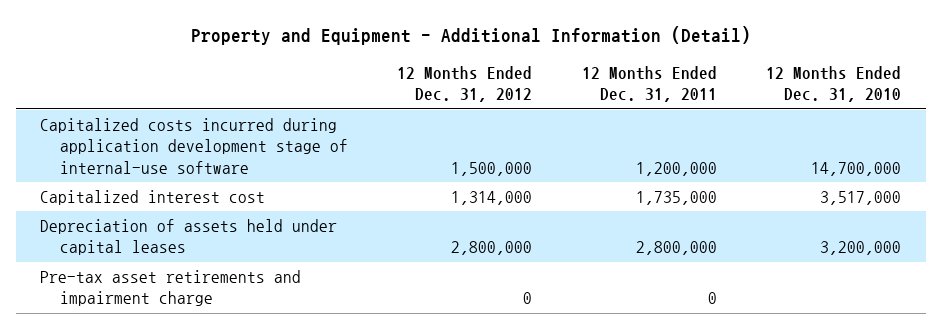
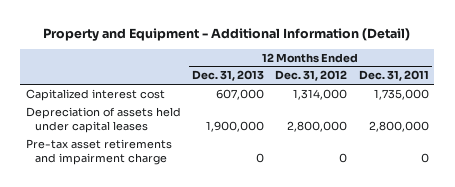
- | 12 Months Ended Dec. 31, 2012 | 12 Months Ended Dec. 31, 2011 | 12 Months Ended Dec. 31, 2010
+ | 12 Months Ended Dec. 31, 2013 | 12 Months Ended Dec. 31, 2012 | 12 Months Ended Dec. 31, 2011
- Capitalized costs incurred during application development stage of internal-use software | 1,500,000 | 1,200,000 | 14,700,000

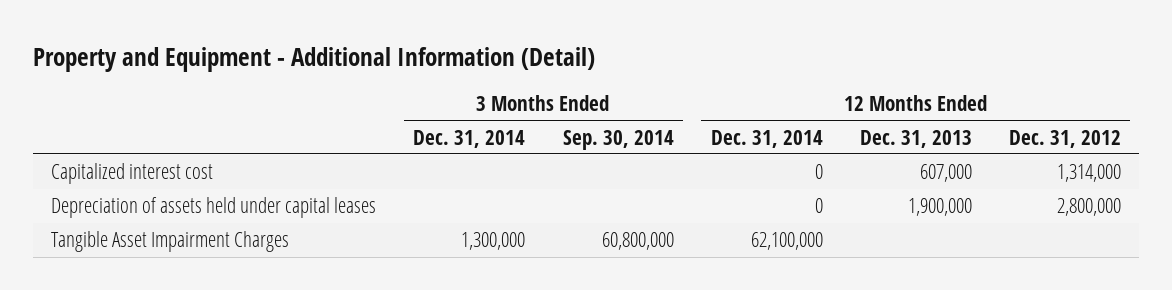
- | 12 Months Ended Dec. 31, 2013 | 12 Months Ended Dec. 31, 2012 | 12 Months Ended Dec. 31, 2011
+ | 3 Months Ended Dec. 31, 2014 | 3 Months Ended Sep. 30, 2014 | 12 Months Ended Dec. 31, 2014 | 12 Months Ended Dec. 31, 2013 | 12 Months Ended Dec. 31, 2012
- Pre-tax asset retirements and impairment charge | 0 | 0 | 0
+ Tangible Asset Impairment Charges | 1,300,000 | 60,800,000 | 62,100,000 | |

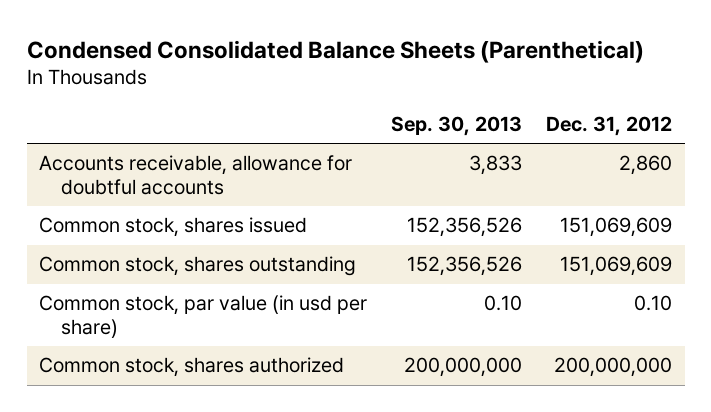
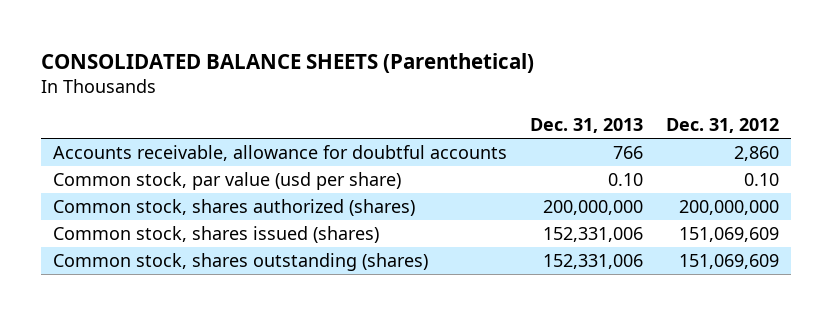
- Condensed Consolidated Balance Sheets (Parenthetical)
+ CONSOLIDATED BALANCE SHEETS (Parenthetical)
- | Sep. 30, 2013 | Dec. 31, 2012
+ | Dec. 31, 2013 | Dec. 31, 2012
- Common stock, shares issued | 152,356,526 | 151,069,609
- Common stock, shares outstanding | 152,356,526 | 151,069,609
- Common stock, par value (in usd per share) | 0.10 | 0.10
- Common stock, shares authorized | 200,000,000 | 200,000,000
+ Common stock, par value (usd per share) | 0.10 | 0.10
+ Common stock, shares authorized (shares) | 200,000,000 | 200,000,000
+ Common stock, shares issued (shares) | 152,331,006 | 151,069,609
+ Common stock, shares outstanding (shares) | 152,331,006 | 151,069,609

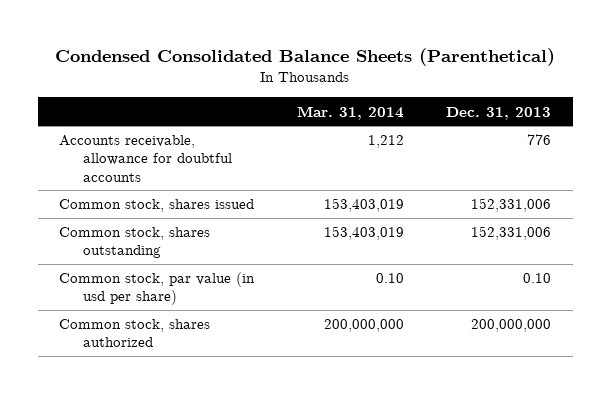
- CONSOLIDATED BALANCE SHEETS (Parenthetical)
+ Condensed Consolidated Balance Sheets (Parenthetical)
- | Dec. 31, 2013 | Dec. 31, 2012
+ | Mar. 31, 2014 | Dec. 31, 2013
- Accounts receivable, allowance for doubtful accounts | 766 | 2,860
- Common stock, par value (usd per share) | 0.10 | 0.10
- Common stock, shares authorized (shares) | 200,000,000 | 200,000,000
- Common stock, shares issued (shares) | 152,331,006 | 151,069,609
- Common stock, shares outstanding (shares) | 152,331,006 | 151,069,609
+ Accounts receivable, allowance for doubtful accounts | 1,212 | 776
+ Common stock, shares issued | 153,403,019 | 152,331,006
+ Common stock, shares outstanding | 153,403,019 | 152,331,006
+ Common stock, par value (in usd per share) | 0.10 | 0.10
+ Common stock, shares authorized | 200,000,000 | 200,000,000

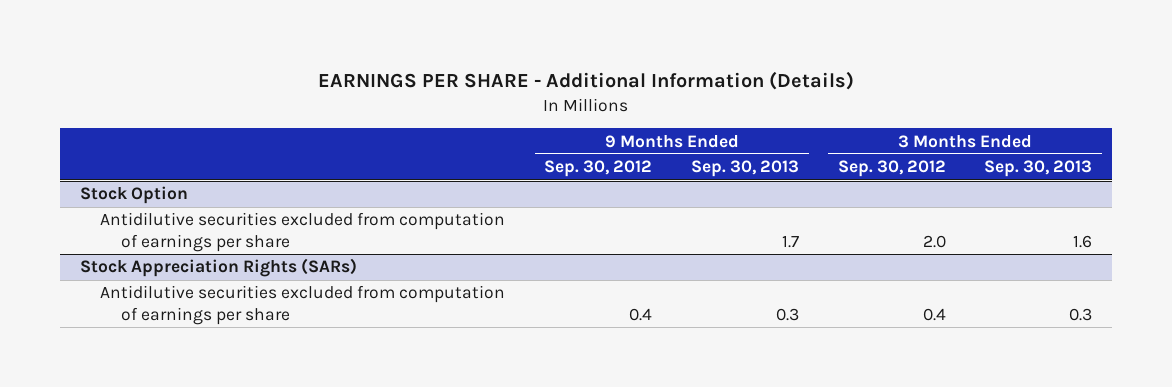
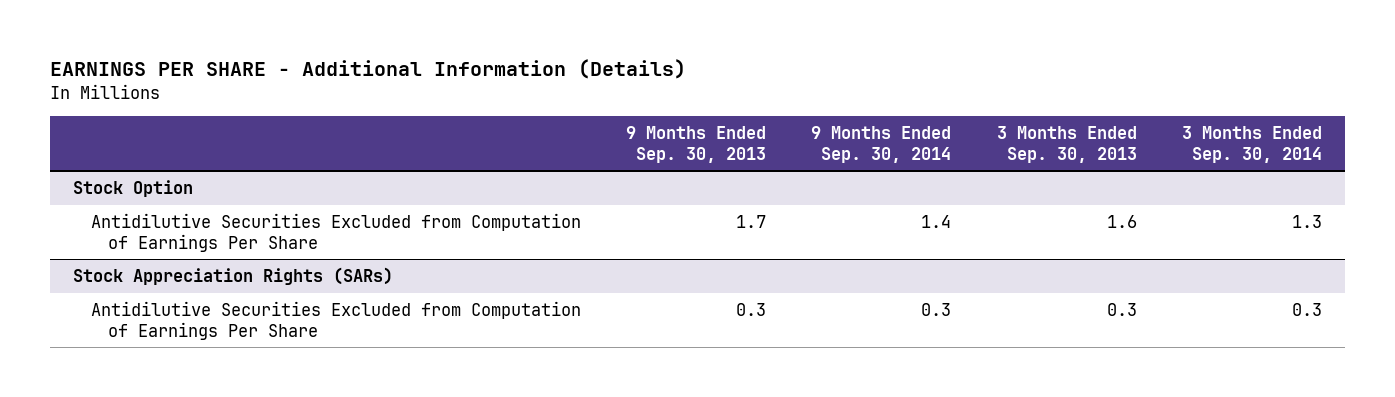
- | 9 Months Ended Sep. 30, 2012 | 9 Months Ended Sep. 30, 2013 | 3 Months Ended Sep. 30, 2012 | 3 Months Ended Sep. 30, 2013
+ | 9 Months Ended Sep. 30, 2013 | 9 Months Ended Sep. 30, 2014 | 3 Months Ended Sep. 30, 2013 | 3 Months Ended Sep. 30, 2014
@ Stock Option
- Antidilutive securities excluded from computation of earnings per share | | 1.7 | 2.0 | 1.6
+ Antidilutive Securities Excluded from Computation of Earnings Per Share | 1.7 | 1.4 | 1.6 | 1.3
@ Stock Appreciation Rights (SARs)
- Antidilutive securities excluded from computation of earnings per share | 0.4 | 0.3 | 0.4 | 0.3
+ Antidilutive Securities Excluded from Computation of Earnings Per Share | 0.3 | 0.3 | 0.3 | 0.3

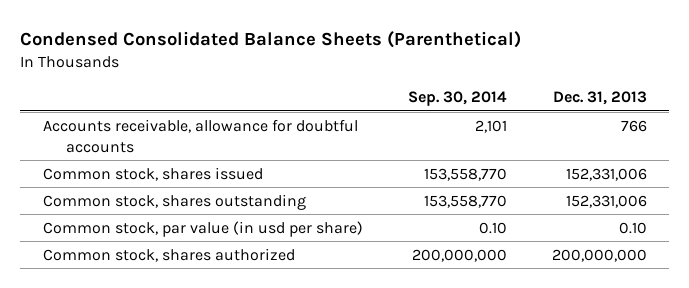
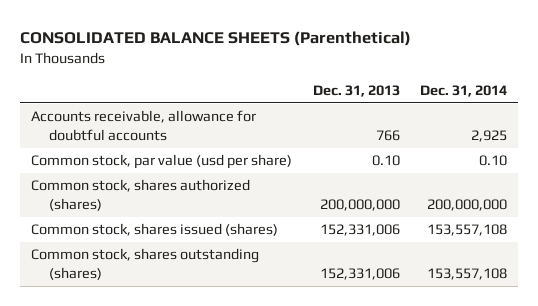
- Condensed Consolidated Balance Sheets (Parenthetical)
+ CONSOLIDATED BALANCE SHEETS (Parenthetical)
- | Sep. 30, 2014 | Dec. 31, 2013
+ | Dec. 31, 2013 | Dec. 31, 2014
- Common stock, shares issued | 153,558,770 | 152,331,006
- Common stock, shares outstanding | 153,558,770 | 152,331,006
- Common stock, par value (in usd per share) | 0.10 | 0.10
- Common stock, shares authorized | 200,000,000 | 200,000,000
+ Common stock, par value (usd per share) | 0.10 | 0.10
+ Common stock, shares authorized (shares) | 200,000,000 | 200,000,000
+ Common stock, shares issued (shares) | 152,331,006 | 153,557,108
+ Common stock, shares outstanding (shares) | 152,331,006 | 153,557,108

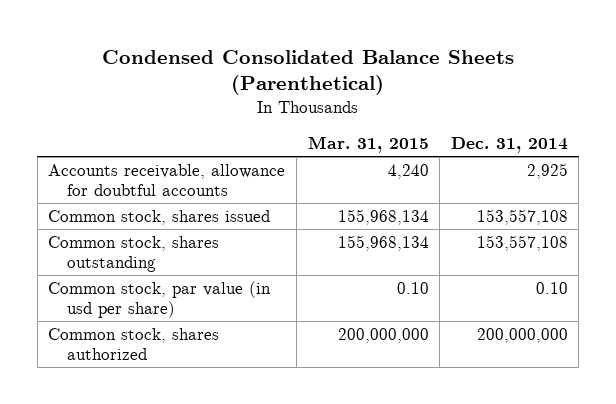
- CONSOLIDATED BALANCE SHEETS (Parenthetical)
+ Condensed Consolidated Balance Sheets (Parenthetical)
- | Dec. 31, 2013 | Dec. 31, 2014
+ | Mar. 31, 2015 | Dec. 31, 2014
- Common stock, par value (usd per share) | 0.10 | 0.10
- Common stock, shares authorized (shares) | 200,000,000 | 200,000,000
- Common stock, shares issued (shares) | 152,331,006 | 153,557,108
- Common stock, shares outstanding (shares) | 152,331,006 | 153,557,108
+ Common stock, shares issued | 155,968,134 | 153,557,108
+ Common stock, shares outstanding | 155,968,134 | 153,557,108
+ Common stock, par value (in usd per share) | 0.10 | 0.10
+ Common stock, shares authorized | 200,000,000 | 200,000,000

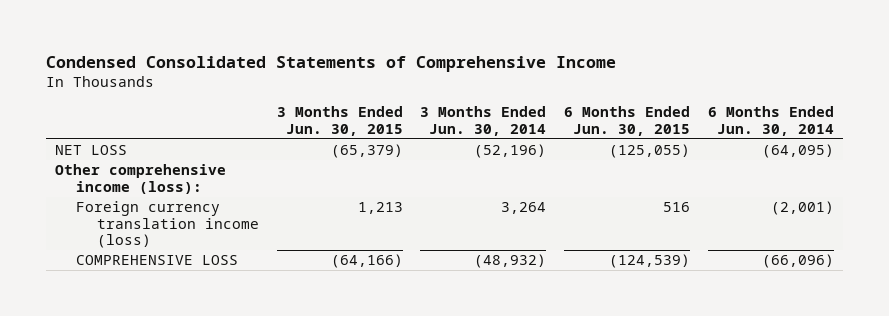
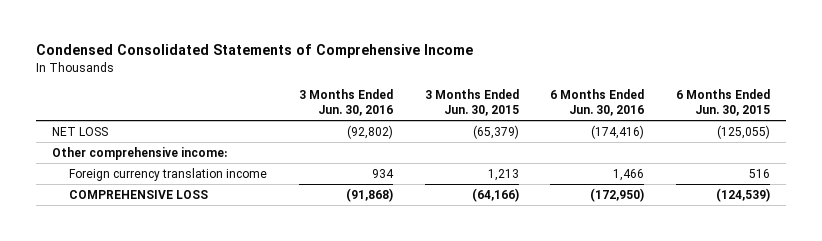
- | 3 Months Ended Jun. 30, 2015 | 3 Months Ended Jun. 30, 2014 | 6 Months Ended Jun. 30, 2015 | 6 Months Ended Jun. 30, 2014
+ | 3 Months Ended Jun. 30, 2016 | 3 Months Ended Jun. 30, 2015 | 6 Months Ended Jun. 30, 2016 | 6 Months Ended Jun. 30, 2015
- Other comprehensive income (loss):
- Foreign currency translation income (loss) | 1,213 | 3,264 | 516 | (2,001)
+ Other comprehensive income:
+ Foreign currency translation income | 934 | 1,213 | 1,466 | 516

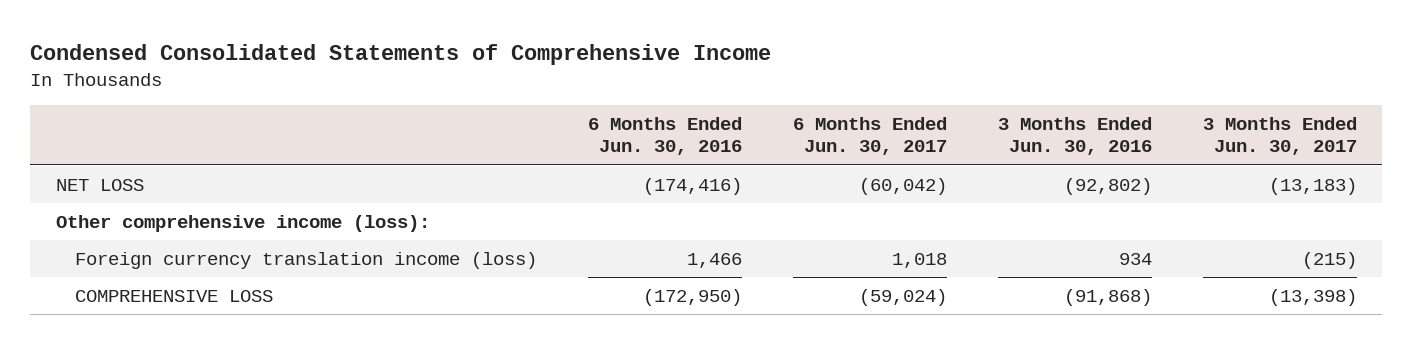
- | 3 Months Ended Jun. 30, 2016 | 3 Months Ended Jun. 30, 2015 | 6 Months Ended Jun. 30, 2016 | 6 Months Ended Jun. 30, 2015
+ | 6 Months Ended Jun. 30, 2016 | 6 Months Ended Jun. 30, 2017 | 3 Months Ended Jun. 30, 2016 | 3 Months Ended Jun. 30, 2017
- Other comprehensive income:
- Foreign currency translation income | 934 | 1,213 | 1,466 | 516
+ Other comprehensive income (loss):
+ Foreign currency translation income (loss) | 1,466 | 1,018 | 934 | (215)

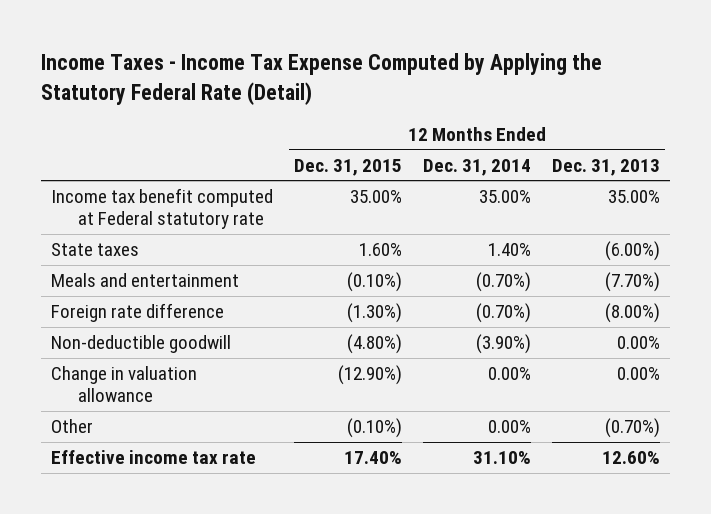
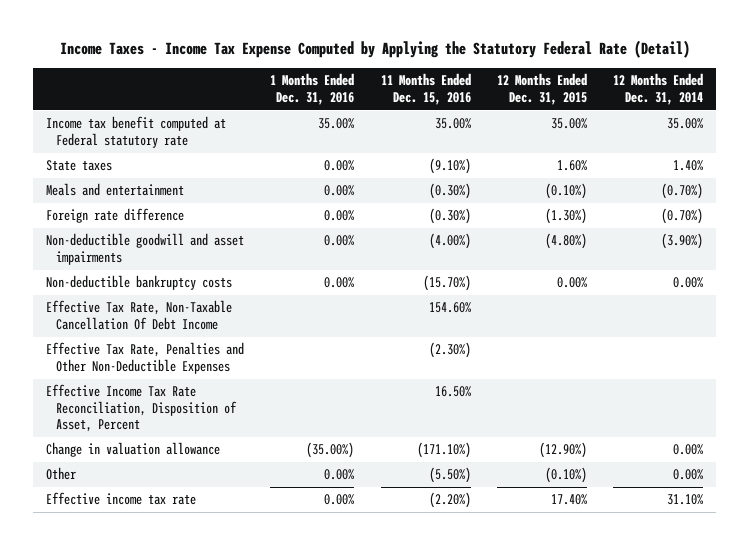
- | 12 Months Ended Dec. 31, 2015 | 12 Months Ended Dec. 31, 2014 | 12 Months Ended Dec. 31, 2013
+ | 1 Months Ended Dec. 31, 2016 | 11 Months Ended Dec. 15, 2016 | 12 Months Ended Dec. 31, 2015 | 12 Months Ended Dec. 31, 2014
- Non-deductible goodwill | (4.80%) | (3.90%) | 0.00%
+ Non-deductible goodwill and asset impairments | 0.00% | (4.00%) | (4.80%) | (3.90%)
+ Non-deductible bankruptcy costs | 0.00% | (15.70%) | 0.00% | 0.00%
+ Effective Tax Rate, Non-Taxable Cancellation Of Debt Income | | 154.60% | |
+ Effective Tax Rate, Penalties and Other Non-Deductible Expenses | | (2.30%) | |
+ Effective Income Tax Rate Reconciliation, Disposition of Asset, Percent | | 16.50% | |

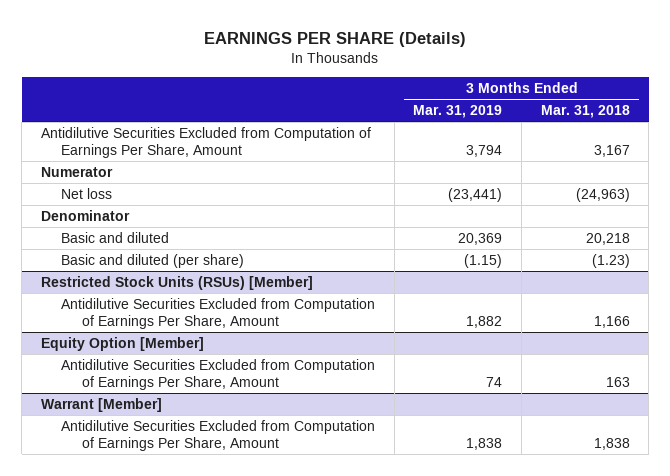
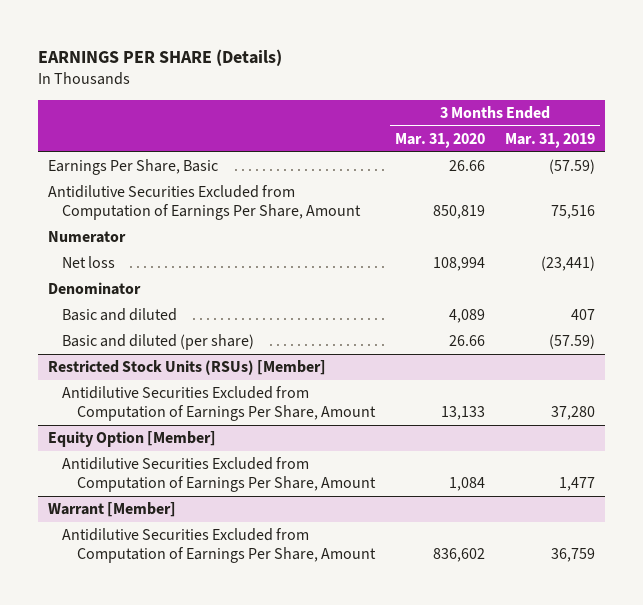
- | 3 Months Ended Mar. 31, 2019 | 3 Months Ended Mar. 31, 2018
+ | 3 Months Ended Mar. 31, 2020 | 3 Months Ended Mar. 31, 2019
- Antidilutive Securities Excluded from Computation of Earnings Per Share, Amount | 3,794 | 3,167
+ Earnings Per Share, Basic | 26.66 | (57.59)
+ Antidilutive Securities Excluded from Computation of Earnings Per Share, Amount | 850,819 | 75,516
- Basic and diluted | 20,369 | 20,218
- Basic and diluted (per share) | (1.15) | (1.23)
+ Basic and diluted | 4,089 | 407
+ Basic and diluted (per share) | 26.66 | (57.59)
@ Restricted Stock Units (RSUs) [Member]
- Antidilutive Securities Excluded from Computation of Earnings Per Share, Amount | 1,882 | 1,166
+ Antidilutive Securities Excluded from Computation of Earnings Per Share, Amount | 13,133 | 37,280
@ Equity Option [Member]
- Antidilutive Securities Excluded from Computation of Earnings Per Share, Amount | 74 | 163
+ Antidilutive Securities Excluded from Computation of Earnings Per Share, Amount | 1,084 | 1,477
@ Warrant [Member]
- Antidilutive Securities Excluded from Computation of Earnings Per Share, Amount | 1,838 | 1,838
+ Antidilutive Securities Excluded from Computation of Earnings Per Share, Amount | 836,602 | 36,759

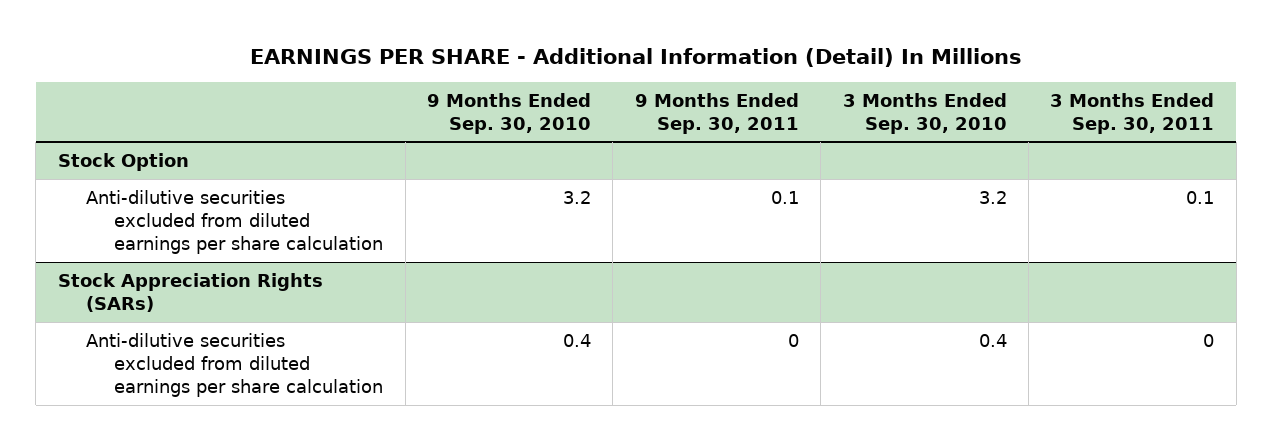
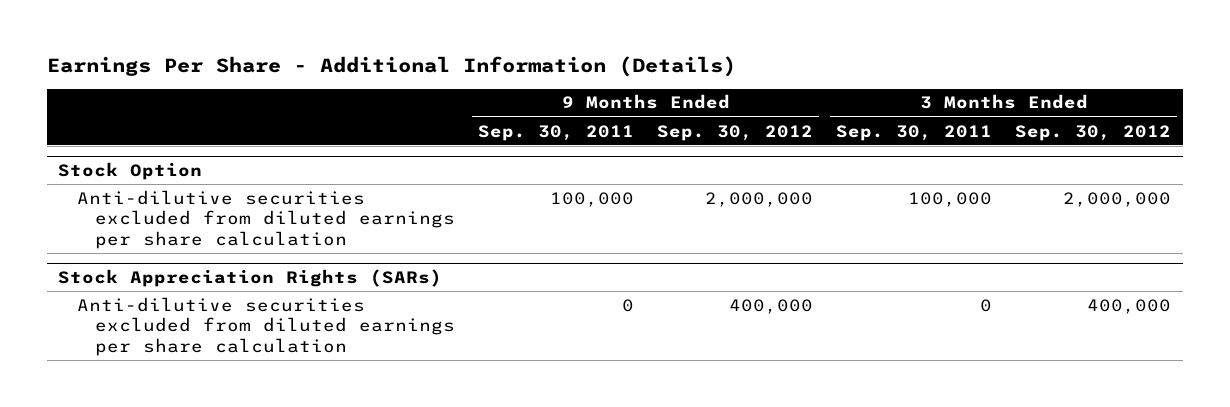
- EARNINGS PER SHARE - Additional Information (Detail) In Millions
+ Earnings Per Share - Additional Information (Details)
- | 9 Months Ended Sep. 30, 2010 | 9 Months Ended Sep. 30, 2011 | 3 Months Ended Sep. 30, 2010 | 3 Months Ended Sep. 30, 2011
+ | 9 Months Ended Sep. 30, 2011 | 9 Months Ended Sep. 30, 2012 | 3 Months Ended Sep. 30, 2011 | 3 Months Ended Sep. 30, 2012
@ Stock Option
- Anti-dilutive securities excluded from diluted earnings per share calculation | 3.2 | 0.1 | 3.2 | 0.1
+ Anti-dilutive securities excluded from diluted earnings per share calculation | 100,000 | 2,000,000 | 100,000 | 2,000,000

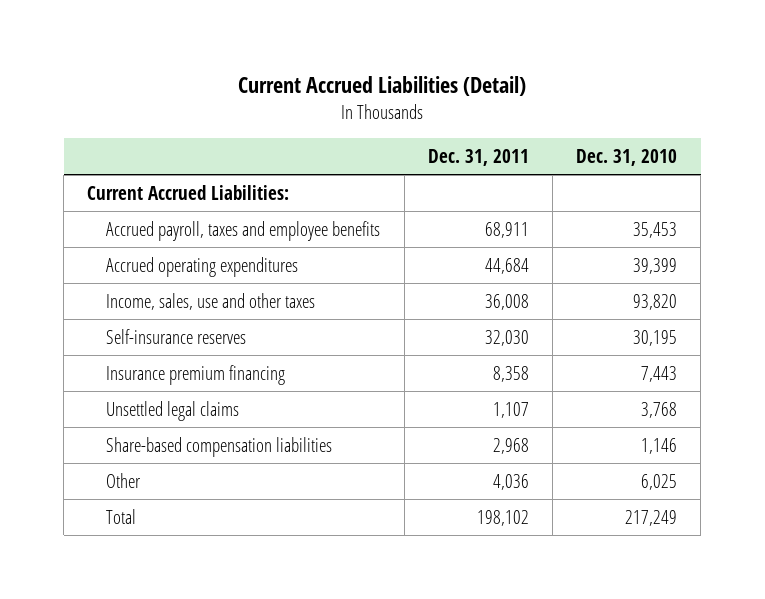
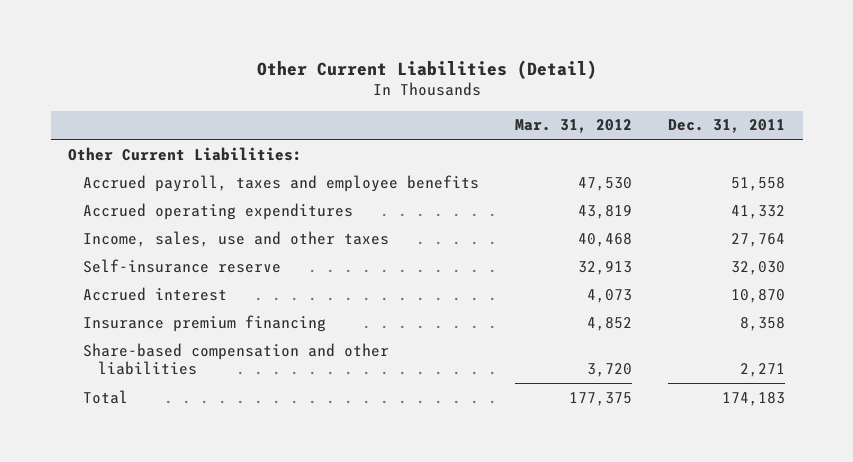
- Current Accrued Liabilities (Detail)
+ Other Current Liabilities (Detail)
- | Dec. 31, 2011 | Dec. 31, 2010
+ | Mar. 31, 2012 | Dec. 31, 2011
- Current Accrued Liabilities:
- Accrued payroll, taxes and employee benefits | 68,911 | 35,453
- Accrued operating expenditures | 44,684 | 39,399
- Income, sales, use and other taxes | 36,008 | 93,820
- Self-insurance reserves | 32,030 | 30,195
+ Other Current Liabilities:
+ Accrued payroll, taxes and employee benefits | 47,530 | 51,558
+ Accrued operating expenditures | 43,819 | 41,332
+ Income, sales, use and other taxes | 40,468 | 27,764
+ Self-insurance reserve | 32,913 | 32,030
+ Accrued interest | 4,073 | 10,870
- Unsettled legal claims | 1,107 | 3,768
- Share-based compensation liabilities | 2,968 | 1,146
- Other | 4,036 | 6,025
- Total | 198,102 | 217,249
+ Share-based compensation and other liabilities | 3,720 | 2,271
+ Total | 177,375 | 174,183

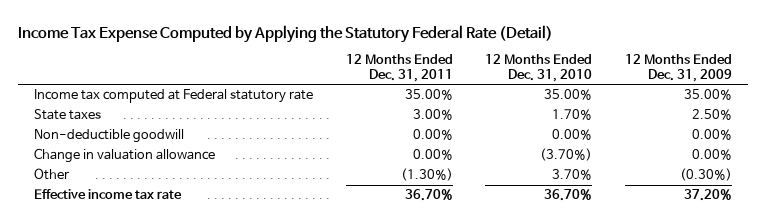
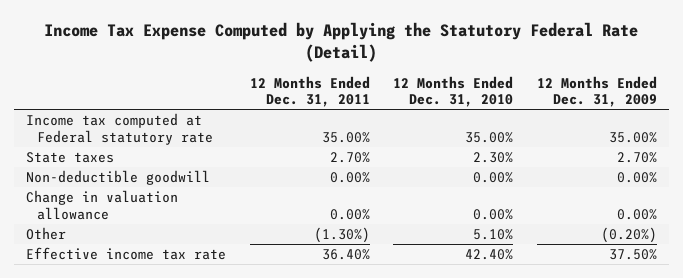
- State taxes | 3.00% | 1.70% | 2.50%
+ State taxes | 2.70% | 2.30% | 2.70%
- Change in valuation allowance | 0.00% | (3.70%) | 0.00%
- Other | (1.30%) | 3.70% | (0.30%)
- Effective income tax rate | 36.70% | 36.70% | 37.20%
+ Change in valuation allowance | 0.00% | 0.00% | 0.00%
+ Other | (1.30%) | 5.10% | (0.20%)
+ Effective income tax rate | 36.40% | 42.40% | 37.50%

